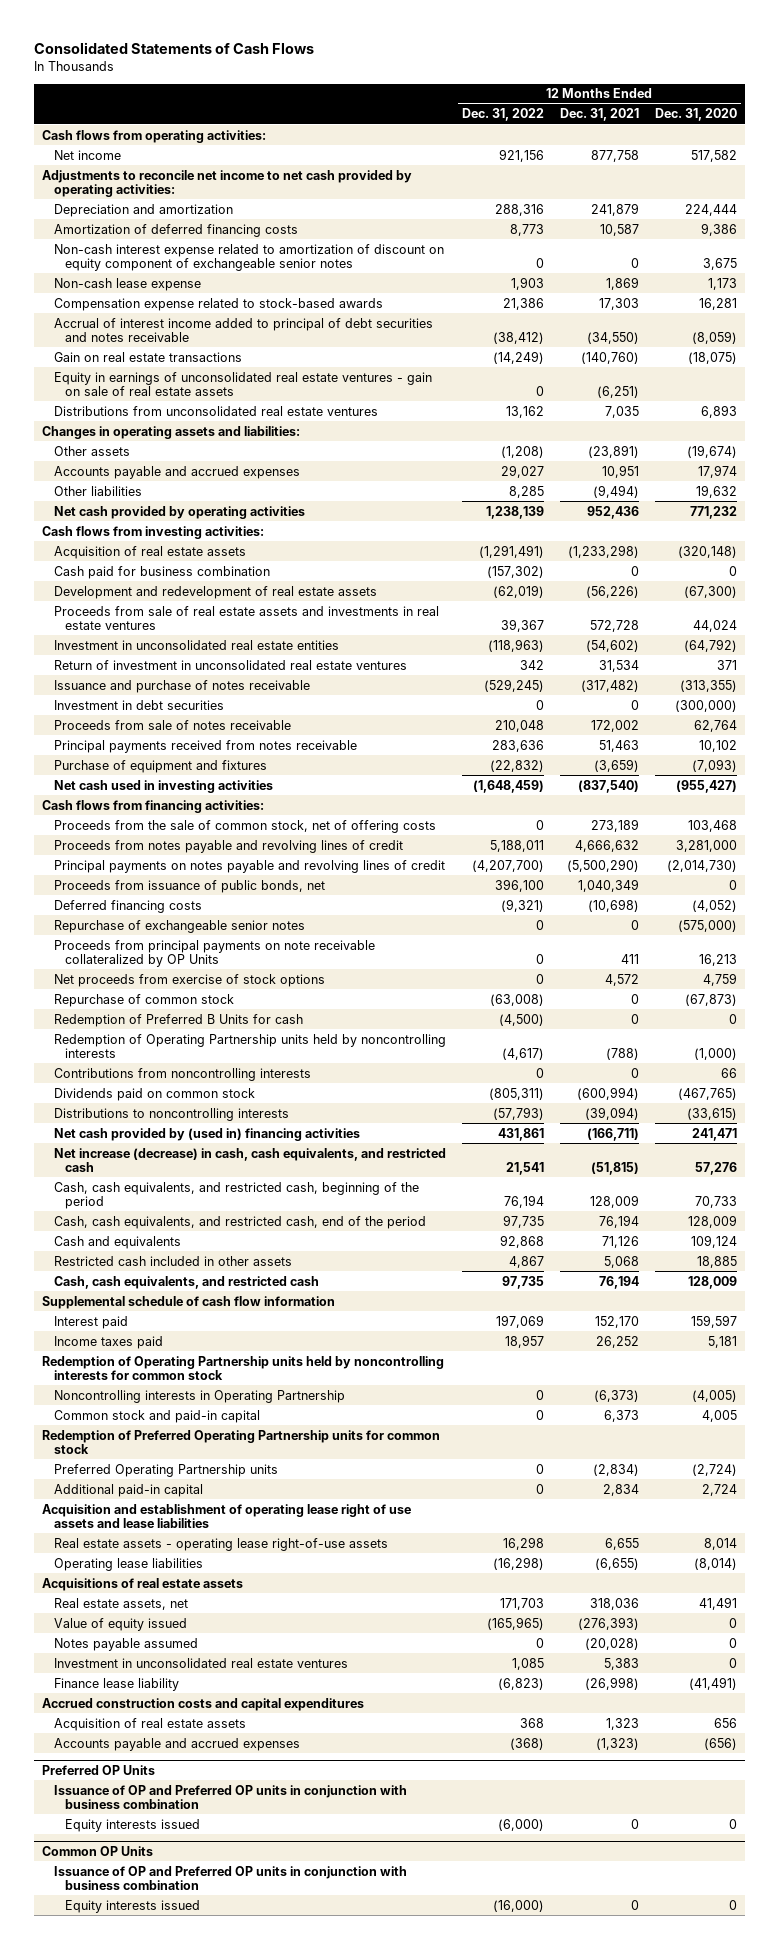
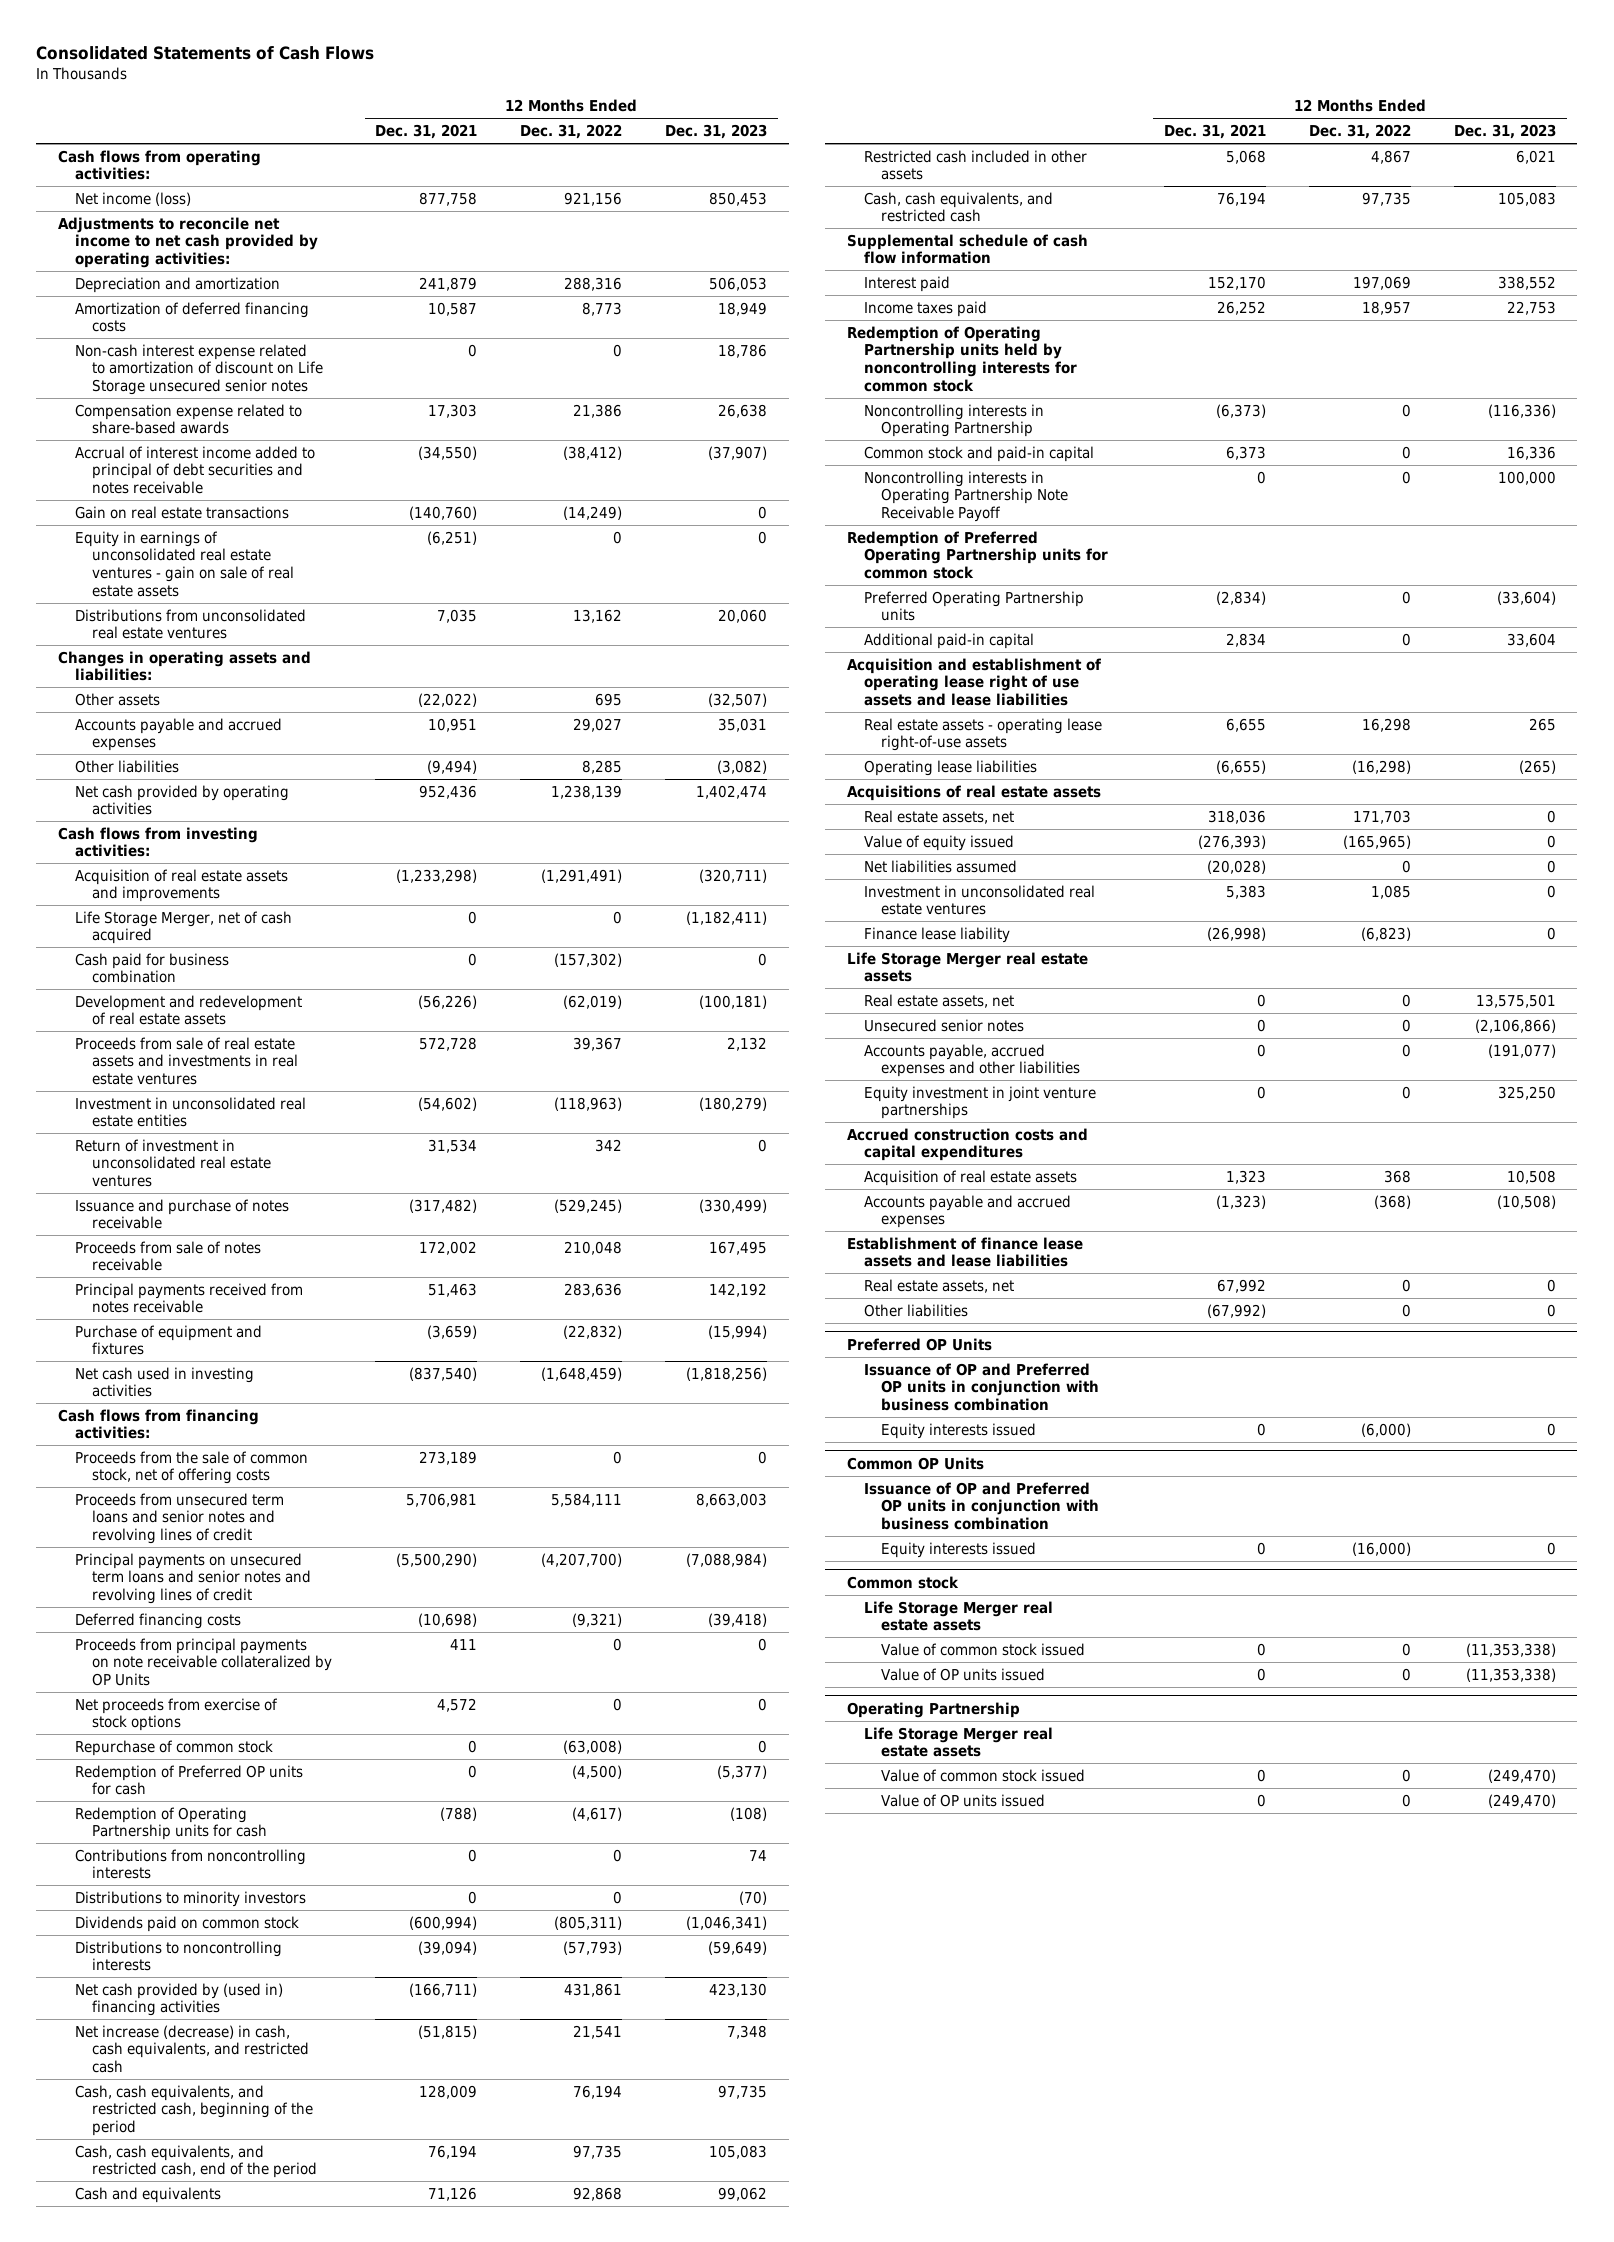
- | 12 Months Ended Dec. 31, 2022 | 12 Months Ended Dec. 31, 2021 | 12 Months Ended Dec. 31, 2020
+ | 12 Months Ended Dec. 31, 2021 | 12 Months Ended Dec. 31, 2022 | 12 Months Ended Dec. 31, 2023
- Net income | 921,156 | 877,758 | 517,582
+ Net income (loss) | 877,758 | 921,156 | 850,453
- Non-cash interest expense related to amortization of discount on equity component of exchangeable senior notes | 0 | 0 | 3,675
- Non-cash lease expense | 1,903 | 1,869 | 1,173
- Compensation expense related to stock-based awards | 21,386 | 17,303 | 16,281
+ Non-cash interest expense related to amortization of discount on Life Storage unsecured senior notes | 0 | 0 | 18,786
+ Compensation expense related to share-based awards | 17,303 | 21,386 | 26,638
- Other assets | (1,208) | (23,891) | (19,674)
+ Other assets | (22,022) | 695 | (32,507)
- Acquisition of real estate assets | (1,291,491) | (1,233,298) | (320,148)
+ Acquisition of real estate assets and improvements | (1,233,298) | (1,291,491) | (320,711)
+ Life Storage Merger, net of cash acquired | 0 | 0 | (1,182,411)
- Investment in debt securities | 0 | 0 | (300,000)
- Proceeds from notes payable and revolving lines of credit | 5,188,011 | 4,666,632 | 3,281,000
- Principal payments on notes payable and revolving lines of credit | (4,207,700) | (5,500,290) | (2,014,730)
- Proceeds from issuance of public bonds, net | 396,100 | 1,040,349 | 0
+ Proceeds from unsecured term loans and senior notes and revolving lines of credit | 5,706,981 | 5,584,111 | 8,663,003
+ Principal payments on unsecured term loans and senior notes and revolving lines of credit | (5,500,290) | (4,207,700) | (7,088,984)
- Repurchase of exchangeable senior notes | 0 | 0 | (575,000)
- Redemption of Preferred B Units for cash | (4,500) | 0 | 0
- Redemption of Operating Partnership units held by noncontrolling interests | (4,617) | (788) | (1,000)
+ Redemption of Preferred OP units for cash | 0 | (4,500) | (5,377)
+ Redemption of Operating Partnership units for cash | (788) | (4,617) | (108)
+ Distributions to minority investors | 0 | 0 | (70)
+ Noncontrolling interests in Operating Partnership Note Receivable Payoff | 0 | 0 | 100,000
- Notes payable assumed | 0 | (20,028) | 0
+ Net liabilities assumed | (20,028) | 0 | 0
+ Life Storage Merger real estate assets
+ Real estate assets, net | 0 | 0 | 13,575,501
+ Unsecured senior notes | 0 | 0 | (2,106,866)
+ Accounts payable, accrued expenses and other liabilities | 0 | 0 | (191,077)
+ Equity investment in joint venture partnerships | 0 | 0 | 325,250
+ Establishment of finance lease assets and lease liabilities
+ Real estate assets, net | 67,992 | 0 | 0
+ Other liabilities | (67,992) | 0 | 0
+ Common stock
+ Life Storage Merger real estate assets
+ Value of common stock issued | 0 | 0 | (11,353,338)
+ Value of OP units issued | 0 | 0 | (11,353,338)
+ Operating Partnership
+ Life Storage Merger real estate assets
+ Value of common stock issued | 0 | 0 | (249,470)
+ Value of OP units issued | 0 | 0 | (249,470)

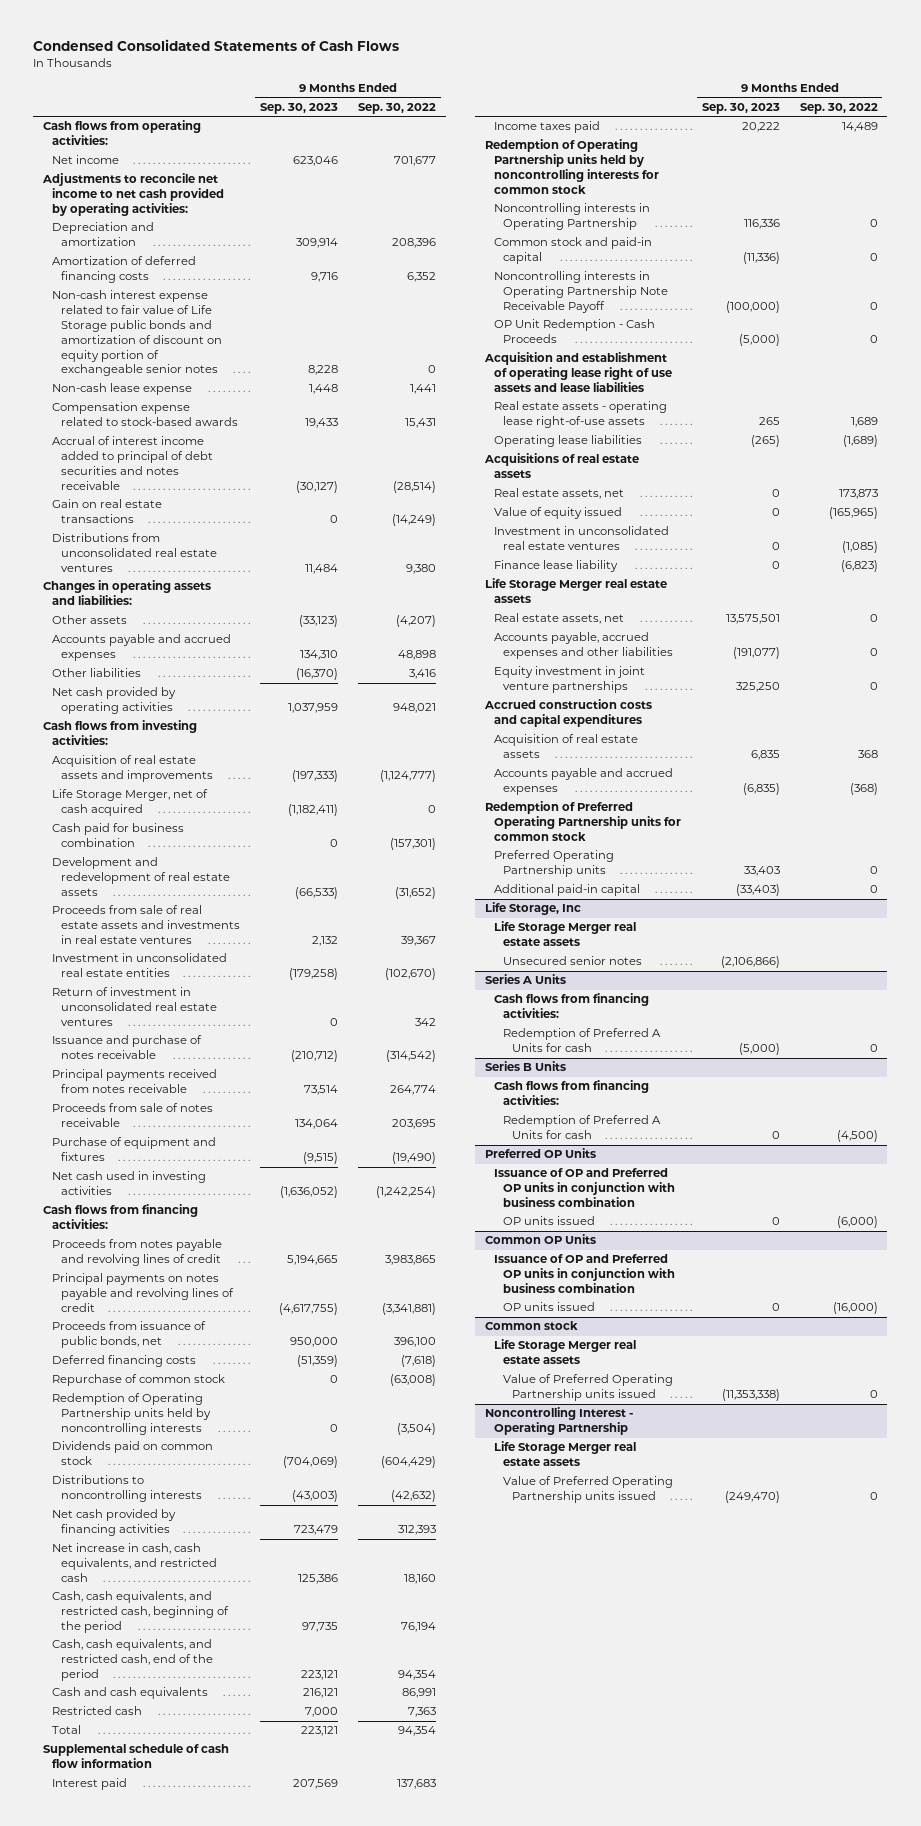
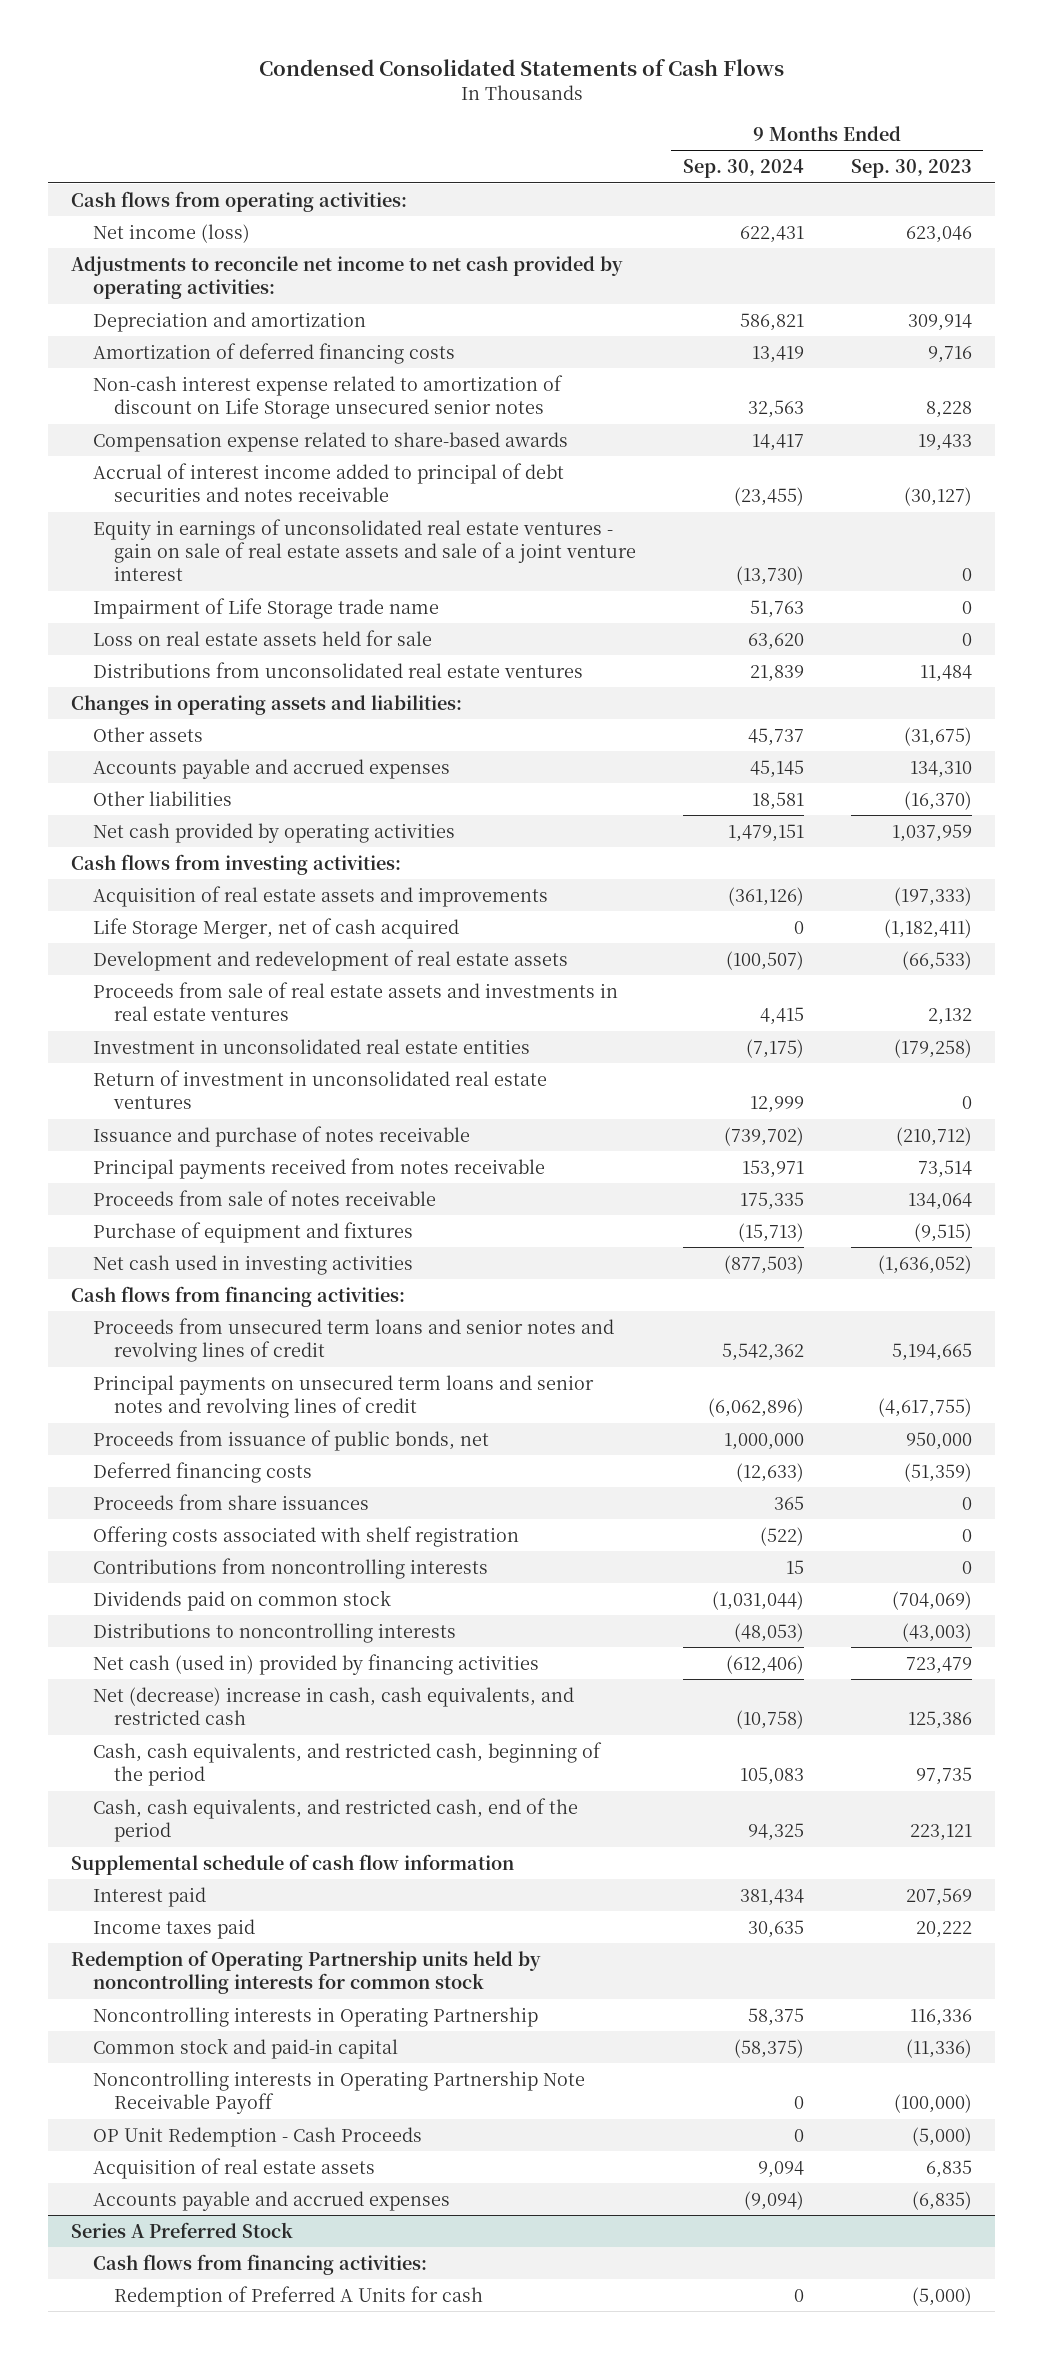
- | 9 Months Ended Sep. 30, 2023 | 9 Months Ended Sep. 30, 2022
+ | 9 Months Ended Sep. 30, 2024 | 9 Months Ended Sep. 30, 2023
- Net income | 623,046 | 701,677
+ Net income (loss) | 622,431 | 623,046
- Non-cash interest expense related to fair value of Life Storage public bonds and amortization of discount on equity portion of exchangeable senior notes | 8,228 | 0
- Non-cash lease expense | 1,448 | 1,441
- Compensation expense related to stock-based awards | 19,433 | 15,431
+ Non-cash interest expense related to amortization of discount on Life Storage unsecured senior notes | 32,563 | 8,228
+ Compensation expense related to share-based awards | 14,417 | 19,433
- Gain on real estate transactions | 0 | (14,249)
+ Equity in earnings of unconsolidated real estate ventures - gain on sale of real estate assets and sale of a joint venture interest | (13,730) | 0
+ Impairment of Life Storage trade name | 51,763 | 0
+ Loss on real estate assets held for sale | 63,620 | 0
- Other assets | (33,123) | (4,207)
+ Other assets | 45,737 | (31,675)
- Cash paid for business combination | 0 | (157,301)
- Proceeds from notes payable and revolving lines of credit | 5,194,665 | 3,983,865
- Principal payments on notes payable and revolving lines of credit | (4,617,755) | (3,341,881)
+ Proceeds from unsecured term loans and senior notes and revolving lines of credit | 5,542,362 | 5,194,665
+ Principal payments on unsecured term loans and senior notes and revolving lines of credit | (6,062,896) | (4,617,755)
- Repurchase of common stock | 0 | (63,008)
- Redemption of Operating Partnership units held by noncontrolling interests | 0 | (3,504)
+ Proceeds from share issuances | 365 | 0
+ Offering costs associated with shelf registration | (522) | 0
+ Contributions from noncontrolling interests | 15 | 0
- Net cash provided by financing activities | 723,479 | 312,393
- Net increase in cash, cash equivalents, and restricted cash | 125,386 | 18,160
+ Net cash (used in) provided by financing activities | (612,406) | 723,479
+ Net (decrease) increase in cash, cash equivalents, and restricted cash | (10,758) | 125,386
- Cash and cash equivalents | 216,121 | 86,991
- Restricted cash | 7,000 | 7,363
- Total | 223,121 | 94,354
- Acquisition and establishment of operating lease right of use assets and lease liabilities
- Real estate assets - operating lease right-of-use assets | 265 | 1,689
- Operating lease liabilities | (265) | (1,689)
- Acquisitions of real estate assets
- Real estate assets, net | 0 | 173,873
- Value of equity issued | 0 | (165,965)
- Investment in unconsolidated real estate ventures | 0 | (1,085)
- Finance lease liability | 0 | (6,823)
- Life Storage Merger real estate assets
- Real estate assets, net | 13,575,501 | 0
- Accounts payable, accrued expenses and other liabilities | (191,077) | 0
- Equity investment in joint venture partnerships | 325,250 | 0
- Accrued construction costs and capital expenditures
- Redemption of Preferred Operating Partnership units for common stock
- Preferred Operating Partnership units | 33,403 | 0
- Additional paid-in capital | (33,403) | 0
- Life Storage, Inc
- Life Storage Merger real estate assets
- Unsecured senior notes | (2,106,866) |
- Series A Units
+ Series A Preferred Stock
- Series B Units
- Cash flows from financing activities:
- Redemption of Preferred A Units for cash | 0 | (4,500)
- Preferred OP Units
- Issuance of OP and Preferred OP units in conjunction with business combination
- OP units issued | 0 | (6,000)
- Common OP Units
- Issuance of OP and Preferred OP units in conjunction with business combination
- OP units issued | 0 | (16,000)
- Common stock
- Life Storage Merger real estate assets
- Value of Preferred Operating Partnership units issued | (11,353,338) | 0
- Noncontrolling Interest - Operating Partnership
- Life Storage Merger real estate assets
- Value of Preferred Operating Partnership units issued | (249,470) | 0

